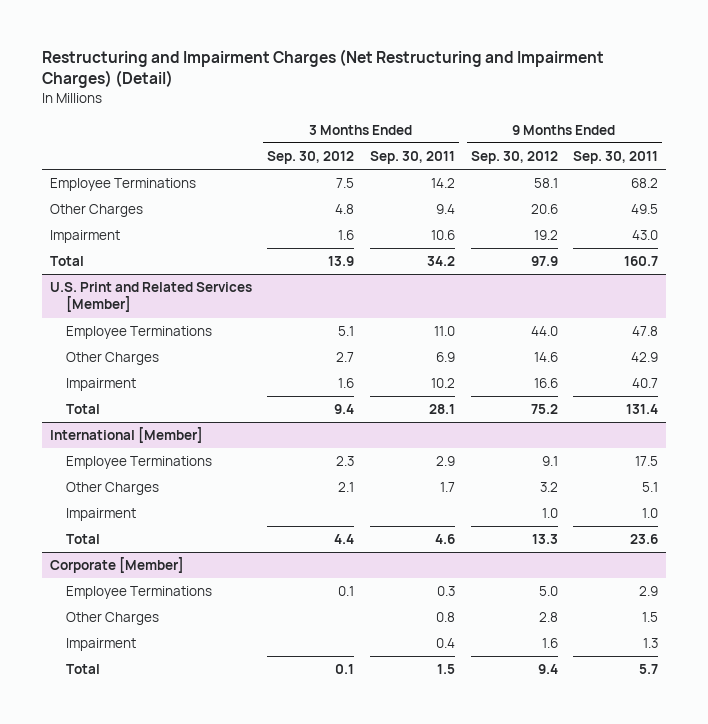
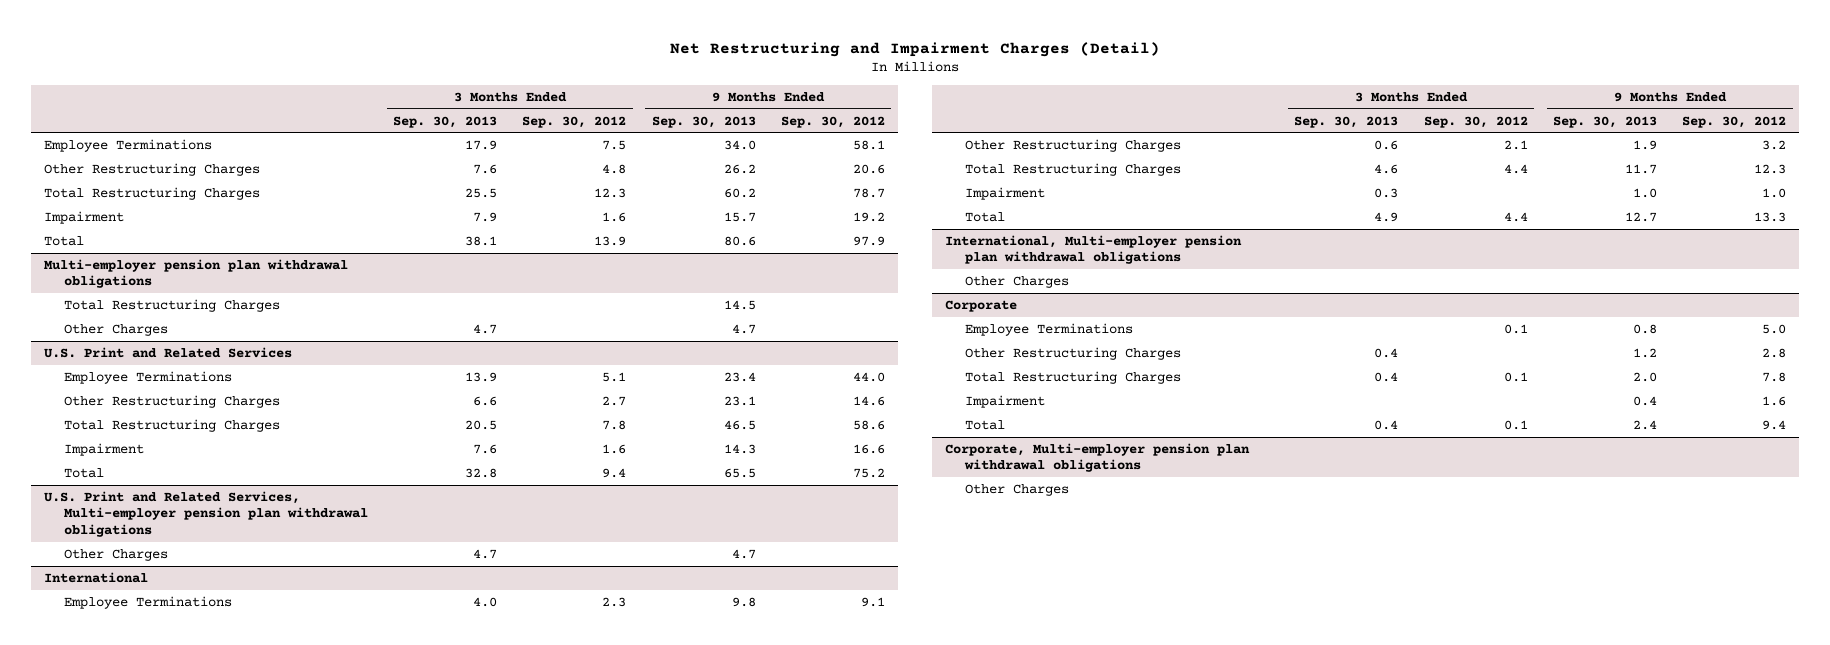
- Restructuring and Impairment Charges (Net Restructuring and Impairment Charges) (Detail)
+ Net Restructuring and Impairment Charges (Detail)
- | 3 Months Ended Sep. 30, 2012 | 3 Months Ended Sep. 30, 2011 | 9 Months Ended Sep. 30, 2012 | 9 Months Ended Sep. 30, 2011
+ | 3 Months Ended Sep. 30, 2013 | 3 Months Ended Sep. 30, 2012 | 9 Months Ended Sep. 30, 2013 | 9 Months Ended Sep. 30, 2012
- Other Charges | 4.8 | 9.4 | 20.6 | 49.5
+ Other Restructuring Charges | 7.6 | 4.8 | 26.2 | 20.6
+ Total Restructuring Charges | 25.5 | 12.3 | 60.2 | 78.7
- U.S. Print and Related Services [Member]
+ Multi-employer pension plan withdrawal obligations
+ Total Restructuring Charges | | | 14.5 |
+ Other Charges | 4.7 | | 4.7 |
+ U.S. Print and Related Services
- Other Charges | 2.7 | 6.9 | 14.6 | 42.9
+ Other Restructuring Charges | 6.6 | 2.7 | 23.1 | 14.6
+ Total Restructuring Charges | 20.5 | 7.8 | 46.5 | 58.6
- International [Member]
+ U.S. Print and Related Services, Multi-employer pension plan withdrawal obligations
+ Other Charges | 4.7 | | 4.7 |
+ International
- Other Charges | 2.1 | 1.7 | 3.2 | 5.1
+ Other Restructuring Charges | 0.6 | 2.1 | 1.9 | 3.2
+ Total Restructuring Charges | 4.6 | 4.4 | 11.7 | 12.3
- Corporate [Member]
+ International, Multi-employer pension plan withdrawal obligations
+ Other Charges
+ Corporate
- Other Charges | | 0.8 | 2.8 | 1.5
+ Other Restructuring Charges | 0.4 | | 1.2 | 2.8
+ Total Restructuring Charges | 0.4 | 0.1 | 2.0 | 7.8
+ Corporate, Multi-employer pension plan withdrawal obligations
+ Other Charges

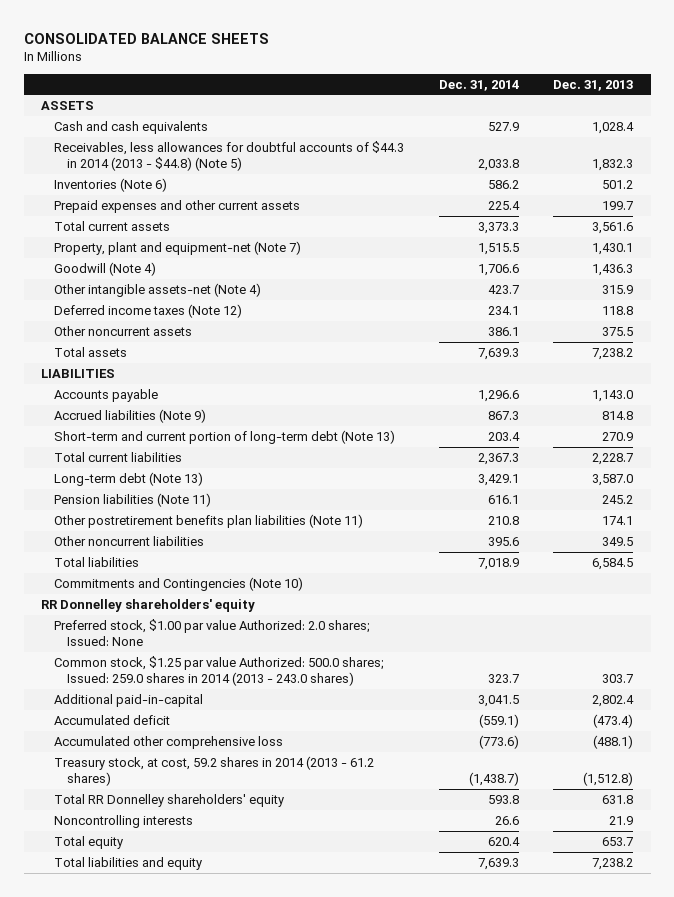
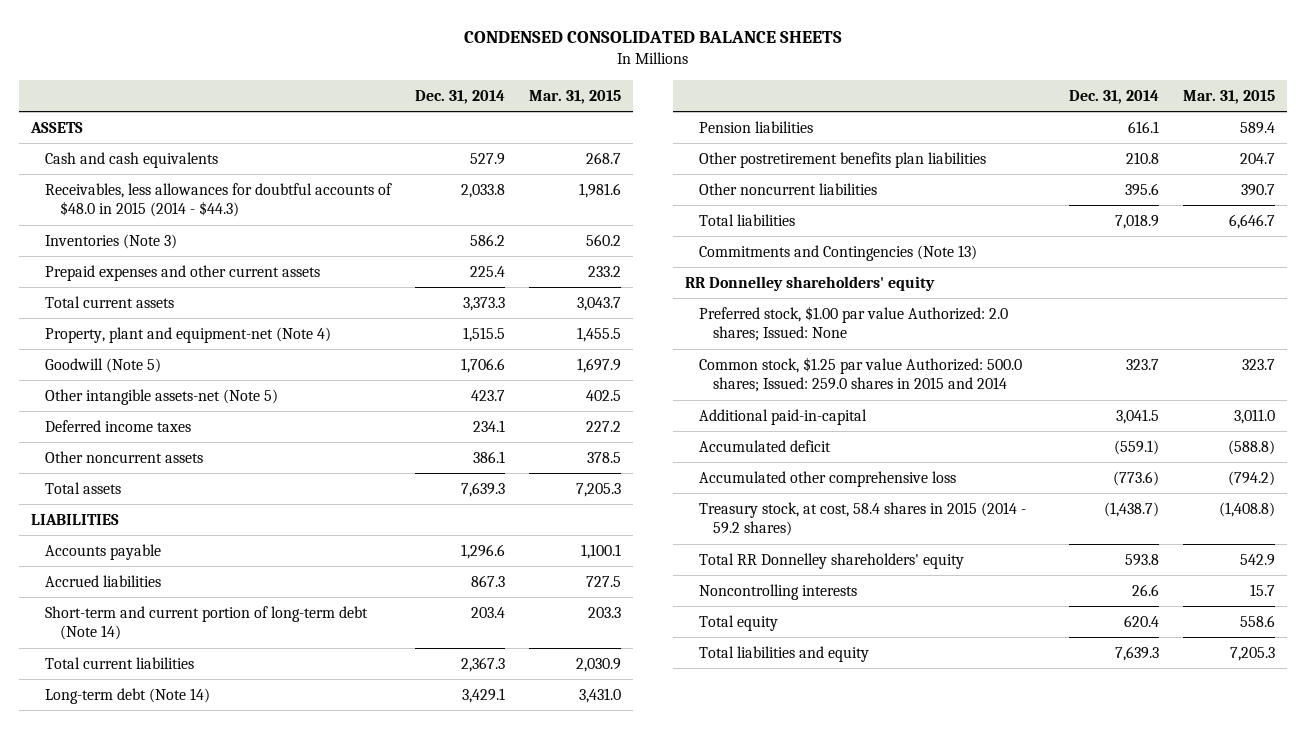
- CONSOLIDATED BALANCE SHEETS
+ CONDENSED CONSOLIDATED BALANCE SHEETS
- | Dec. 31, 2014 | Dec. 31, 2013
+ | Dec. 31, 2014 | Mar. 31, 2015
- Receivables, less allowances for doubtful accounts of $44.3 in 2014 (2013 - $44.8) (Note 5) | 2,033.8 | 1,832.3
- Inventories (Note 6) | 586.2 | 501.2
+ Receivables, less allowances for doubtful accounts of $48.0 in 2015 (2014 - $44.3) | 2,033.8 | 1,981.6
+ Inventories (Note 3) | 586.2 | 560.2
- Property, plant and equipment-net (Note 7) | 1,515.5 | 1,430.1
- Goodwill (Note 4) | 1,706.6 | 1,436.3
- Other intangible assets-net (Note 4) | 423.7 | 315.9
- Deferred income taxes (Note 12) | 234.1 | 118.8
+ Property, plant and equipment-net (Note 4) | 1,515.5 | 1,455.5
+ Goodwill (Note 5) | 1,706.6 | 1,697.9
+ Other intangible assets-net (Note 5) | 423.7 | 402.5
+ Deferred income taxes | 234.1 | 227.2
- Accrued liabilities (Note 9) | 867.3 | 814.8
- Short-term and current portion of long-term debt (Note 13) | 203.4 | 270.9
+ Accrued liabilities | 867.3 | 727.5
+ Short-term and current portion of long-term debt (Note 14) | 203.4 | 203.3
- Long-term debt (Note 13) | 3,429.1 | 3,587.0
- Pension liabilities (Note 11) | 616.1 | 245.2
- Other postretirement benefits plan liabilities (Note 11) | 210.8 | 174.1
+ Long-term debt (Note 14) | 3,429.1 | 3,431.0
+ Pension liabilities | 616.1 | 589.4
+ Other postretirement benefits plan liabilities | 210.8 | 204.7
- Commitments and Contingencies (Note 10)
+ Commitments and Contingencies (Note 13)
- Common stock, $1.25 par value Authorized: 500.0 shares; Issued: 259.0 shares in 2014 (2013 - 243.0 shares) | 323.7 | 303.7
+ Common stock, $1.25 par value Authorized: 500.0 shares; Issued: 259.0 shares in 2015 and 2014 | 323.7 | 323.7
- Treasury stock, at cost, 59.2 shares in 2014 (2013 - 61.2 shares) | (1,438.7) | (1,512.8)
+ Treasury stock, at cost, 58.4 shares in 2015 (2014 - 59.2 shares) | (1,438.7) | (1,408.8)

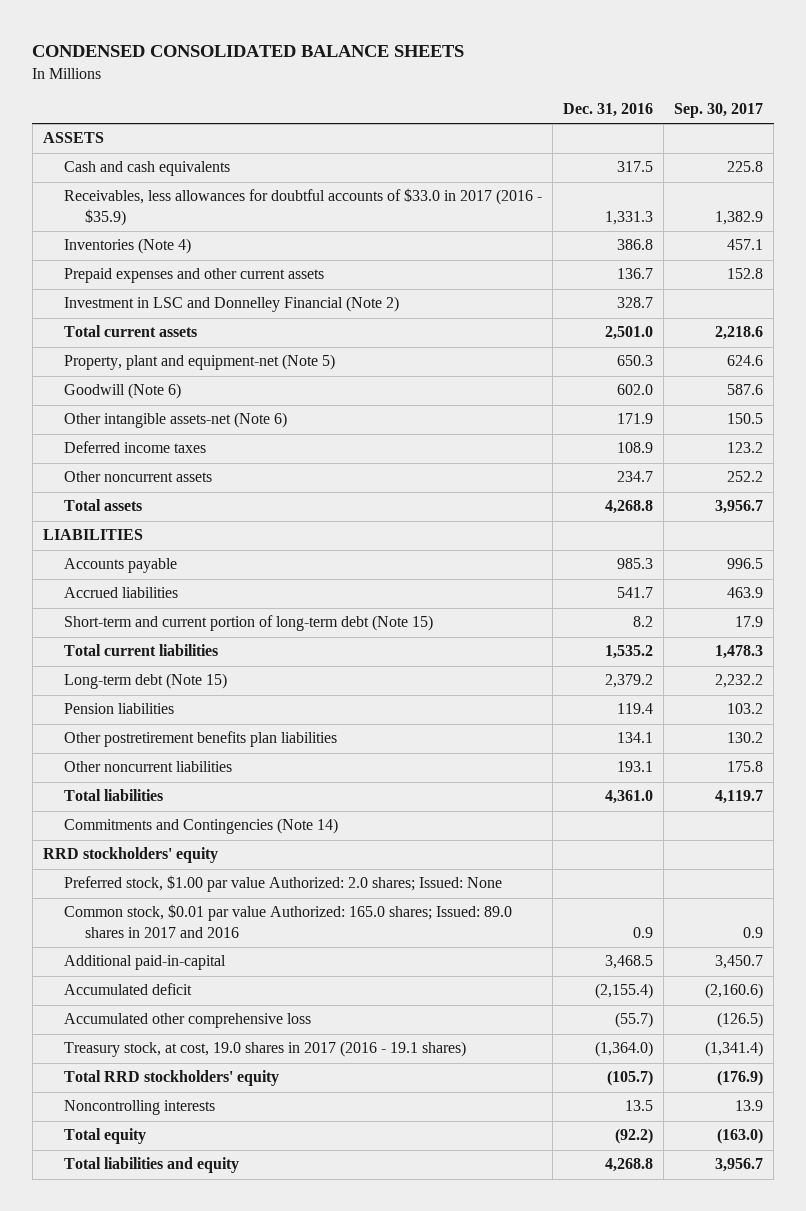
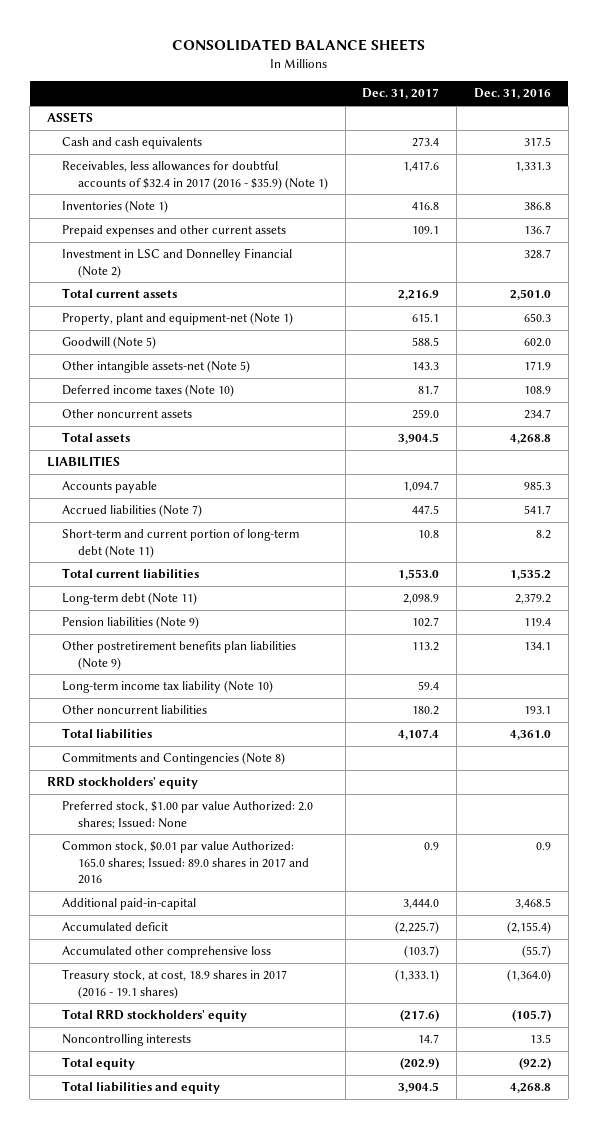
- CONDENSED CONSOLIDATED BALANCE SHEETS
+ CONSOLIDATED BALANCE SHEETS
- | Dec. 31, 2016 | Sep. 30, 2017
+ | Dec. 31, 2017 | Dec. 31, 2016
- Receivables, less allowances for doubtful accounts of $33.0 in 2017 (2016 - $35.9) | 1,331.3 | 1,382.9
- Inventories (Note 4) | 386.8 | 457.1
+ Receivables, less allowances for doubtful accounts of $32.4 in 2017 (2016 - $35.9) (Note 1) | 1,417.6 | 1,331.3
+ Inventories (Note 1) | 416.8 | 386.8
- Property, plant and equipment-net (Note 5) | 650.3 | 624.6
- Goodwill (Note 6) | 602.0 | 587.6
- Other intangible assets-net (Note 6) | 171.9 | 150.5
- Deferred income taxes | 108.9 | 123.2
+ Property, plant and equipment-net (Note 1) | 615.1 | 650.3
+ Goodwill (Note 5) | 588.5 | 602.0
+ Other intangible assets-net (Note 5) | 143.3 | 171.9
+ Deferred income taxes (Note 10) | 81.7 | 108.9
- Accrued liabilities | 541.7 | 463.9
- Short-term and current portion of long-term debt (Note 15) | 8.2 | 17.9
+ Accrued liabilities (Note 7) | 447.5 | 541.7
+ Short-term and current portion of long-term debt (Note 11) | 10.8 | 8.2
- Long-term debt (Note 15) | 2,379.2 | 2,232.2
- Pension liabilities | 119.4 | 103.2
- Other postretirement benefits plan liabilities | 134.1 | 130.2
+ Long-term debt (Note 11) | 2,098.9 | 2,379.2
+ Pension liabilities (Note 9) | 102.7 | 119.4
+ Other postretirement benefits plan liabilities (Note 9) | 113.2 | 134.1
+ Long-term income tax liability (Note 10) | 59.4 |
- Commitments and Contingencies (Note 14)
+ Commitments and Contingencies (Note 8)
- Treasury stock, at cost, 19.0 shares in 2017 (2016 - 19.1 shares) | (1,364.0) | (1,341.4)
+ Treasury stock, at cost, 18.9 shares in 2017 (2016 - 19.1 shares) | (1,333.1) | (1,364.0)

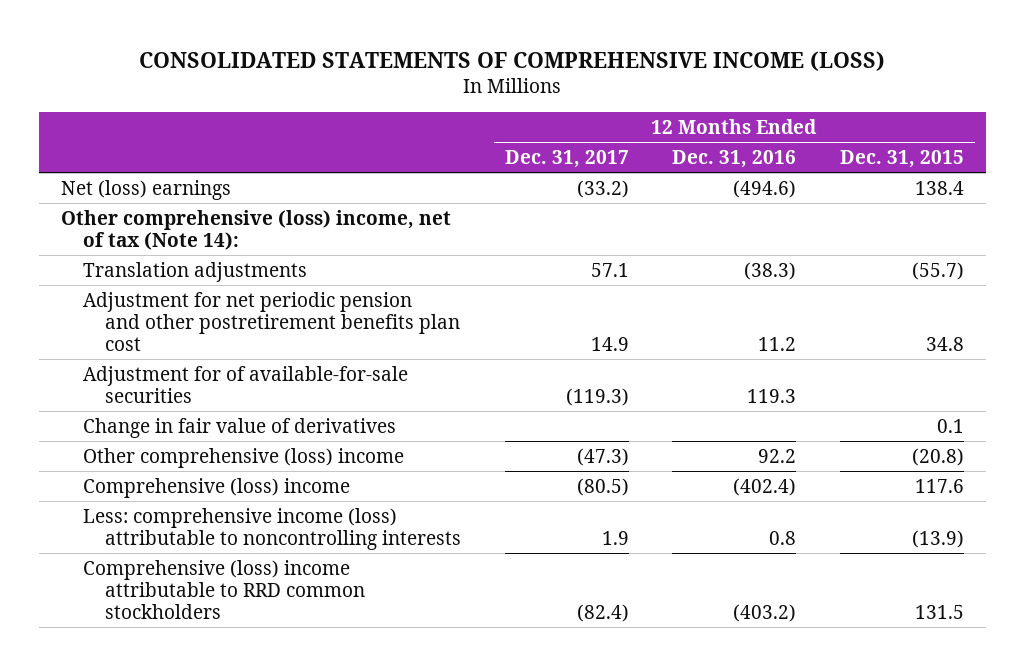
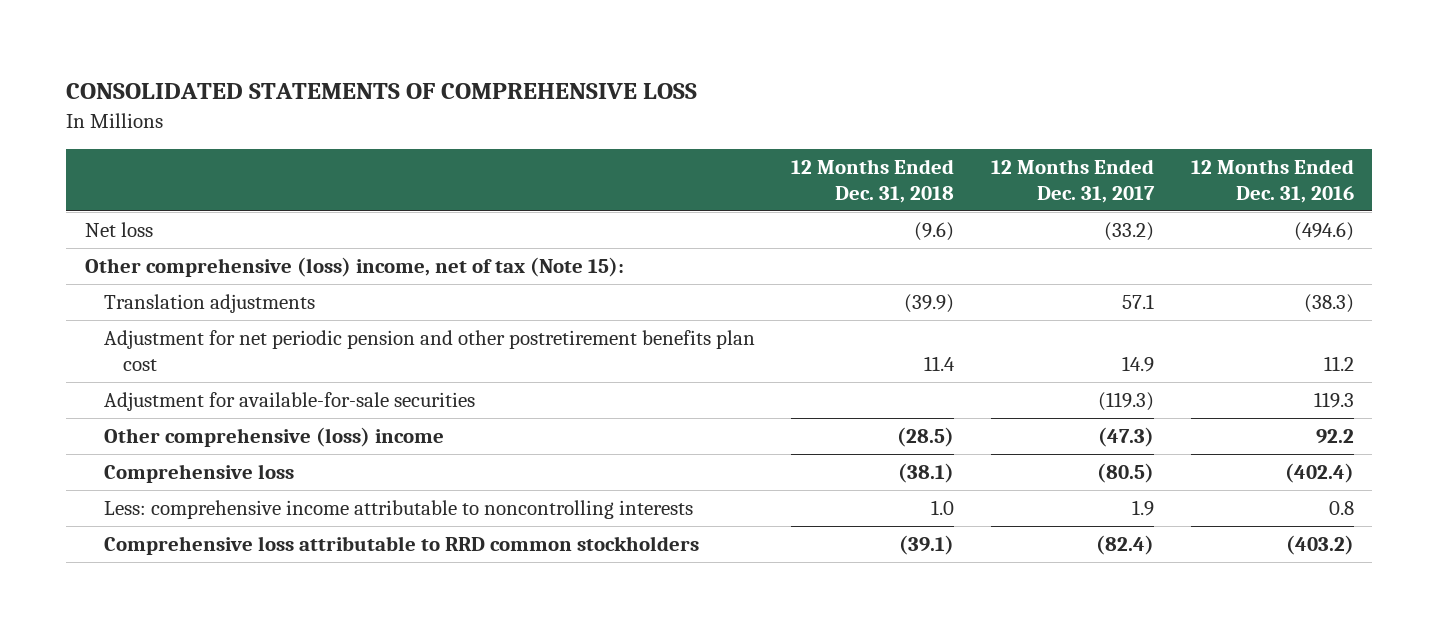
- CONSOLIDATED STATEMENTS OF COMPREHENSIVE INCOME (LOSS)
+ CONSOLIDATED STATEMENTS OF COMPREHENSIVE LOSS
- | 12 Months Ended Dec. 31, 2017 | 12 Months Ended Dec. 31, 2016 | 12 Months Ended Dec. 31, 2015
+ | 12 Months Ended Dec. 31, 2018 | 12 Months Ended Dec. 31, 2017 | 12 Months Ended Dec. 31, 2016
- Net (loss) earnings | (33.2) | (494.6) | 138.4
- Other comprehensive (loss) income, net of tax (Note 14):
+ Net loss | (9.6) | (33.2) | (494.6)
+ Other comprehensive (loss) income, net of tax (Note 15):
- Adjustment for of available-for-sale securities | (119.3) | 119.3 |
- Change in fair value of derivatives | | | 0.1
+ Adjustment for available-for-sale securities | | (119.3) | 119.3
- Comprehensive (loss) income | (80.5) | (402.4) | 117.6
- Less: comprehensive income (loss) attributable to noncontrolling interests | 1.9 | 0.8 | (13.9)
- Comprehensive (loss) income attributable to RRD common stockholders | (82.4) | (403.2) | 131.5
+ Comprehensive loss | (38.1) | (80.5) | (402.4)
+ Less: comprehensive income attributable to noncontrolling interests | 1.0 | 1.9 | 0.8
+ Comprehensive loss attributable to RRD common stockholders | (39.1) | (82.4) | (403.2)

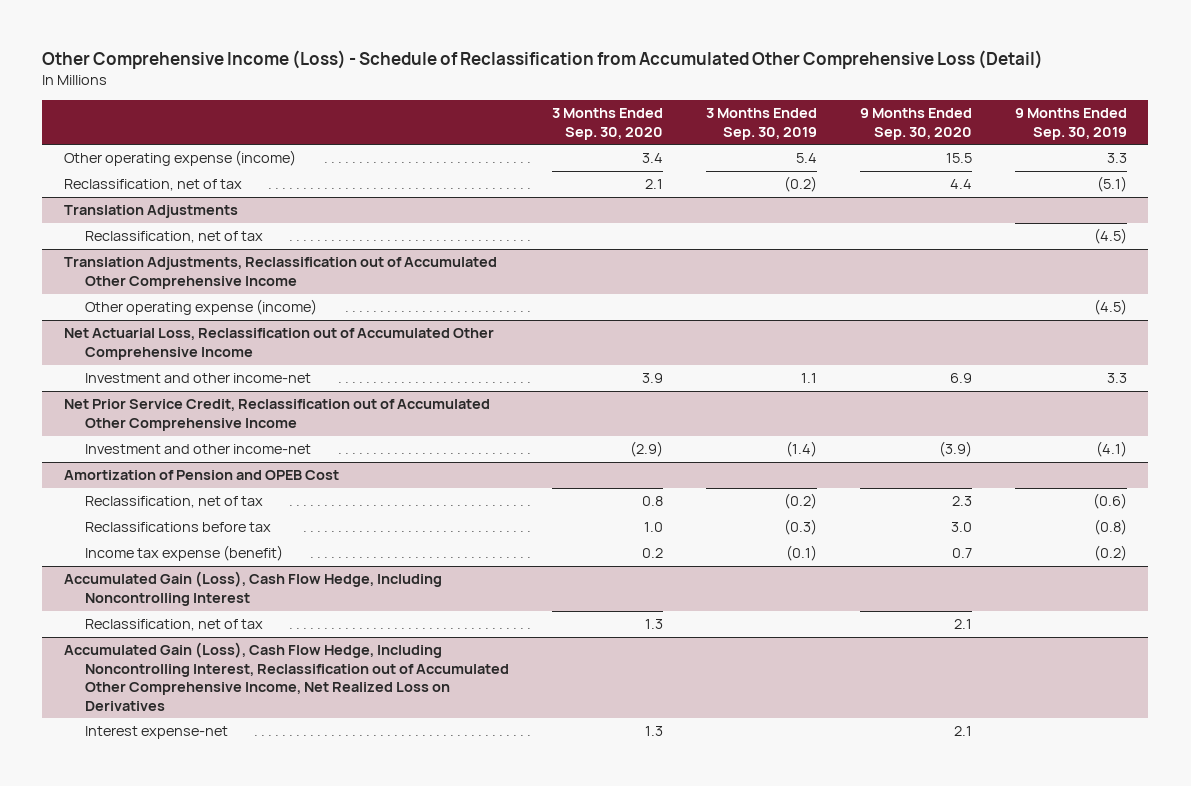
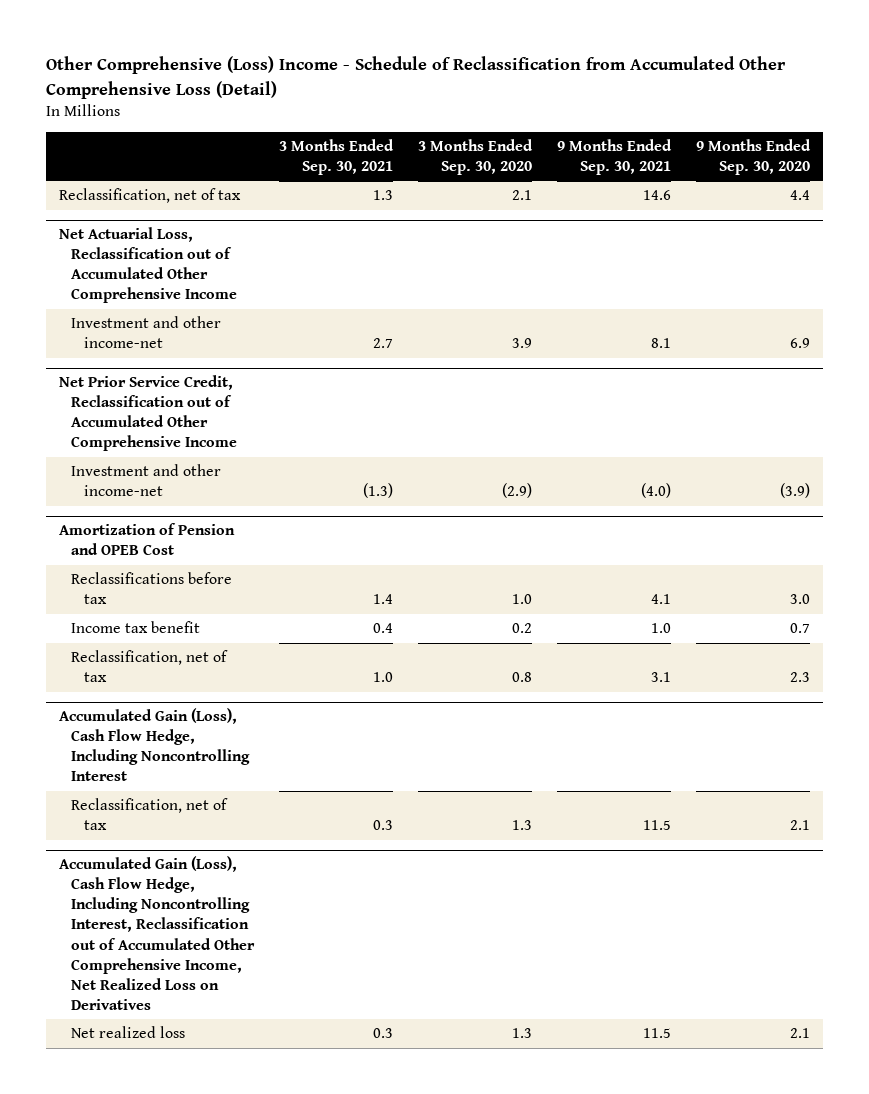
- Other Comprehensive Income (Loss) - Schedule of Reclassification from Accumulated Other Comprehensive Loss (Detail)
+ Other Comprehensive (Loss) Income - Schedule of Reclassification from Accumulated Other Comprehensive Loss (Detail)
- | 3 Months Ended Sep. 30, 2020 | 3 Months Ended Sep. 30, 2019 | 9 Months Ended Sep. 30, 2020 | 9 Months Ended Sep. 30, 2019
+ | 3 Months Ended Sep. 30, 2021 | 3 Months Ended Sep. 30, 2020 | 9 Months Ended Sep. 30, 2021 | 9 Months Ended Sep. 30, 2020
- Other operating expense (income) | 3.4 | 5.4 | 15.5 | 3.3
- Translation Adjustments
- Reclassification, net of tax | | | | (4.5)
- Translation Adjustments, Reclassification out of Accumulated Other Comprehensive Income
- Other operating expense (income) | | | | (4.5)
@ Amortization of Pension and OPEB Cost
- Income tax expense (benefit) | 0.2 | (0.1) | 0.7 | (0.2)
+ Income tax benefit | 0.4 | 0.2 | 1.0 | 0.7
moved down: Reclassification, net of tax | 1.0 | 0.8 | 3.1 | 2.3
@ Accumulated Gain (Loss), Cash Flow Hedge, Including Noncontrolling Interest, Reclassification out of Accumulated Other Comprehensive Income, Net Realized Loss on Derivatives
- Interest expense-net | 1.3 | | 2.1 |
+ Net realized loss | 0.3 | 1.3 | 11.5 | 2.1

